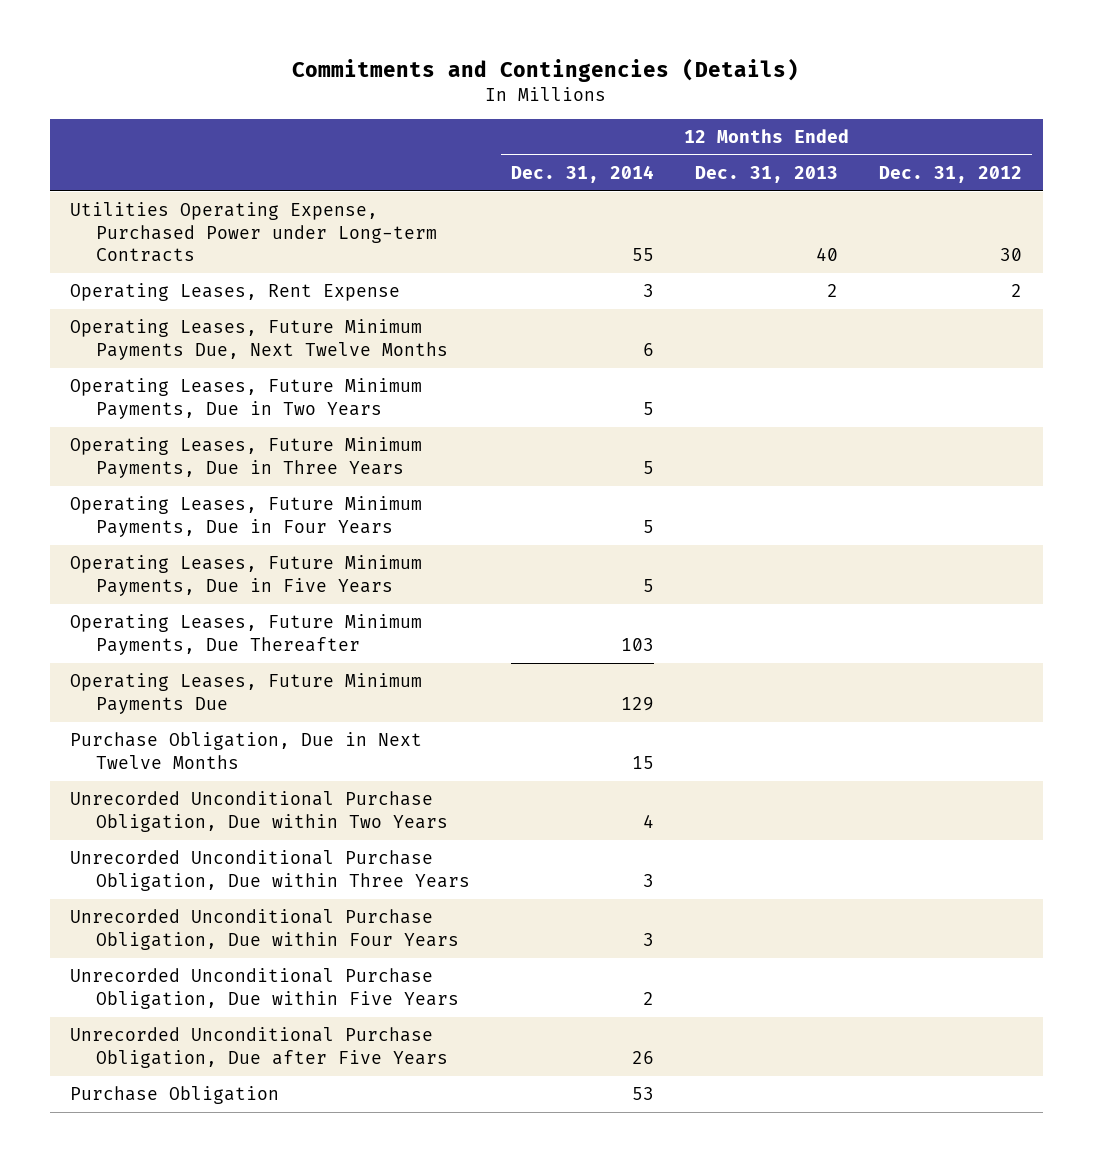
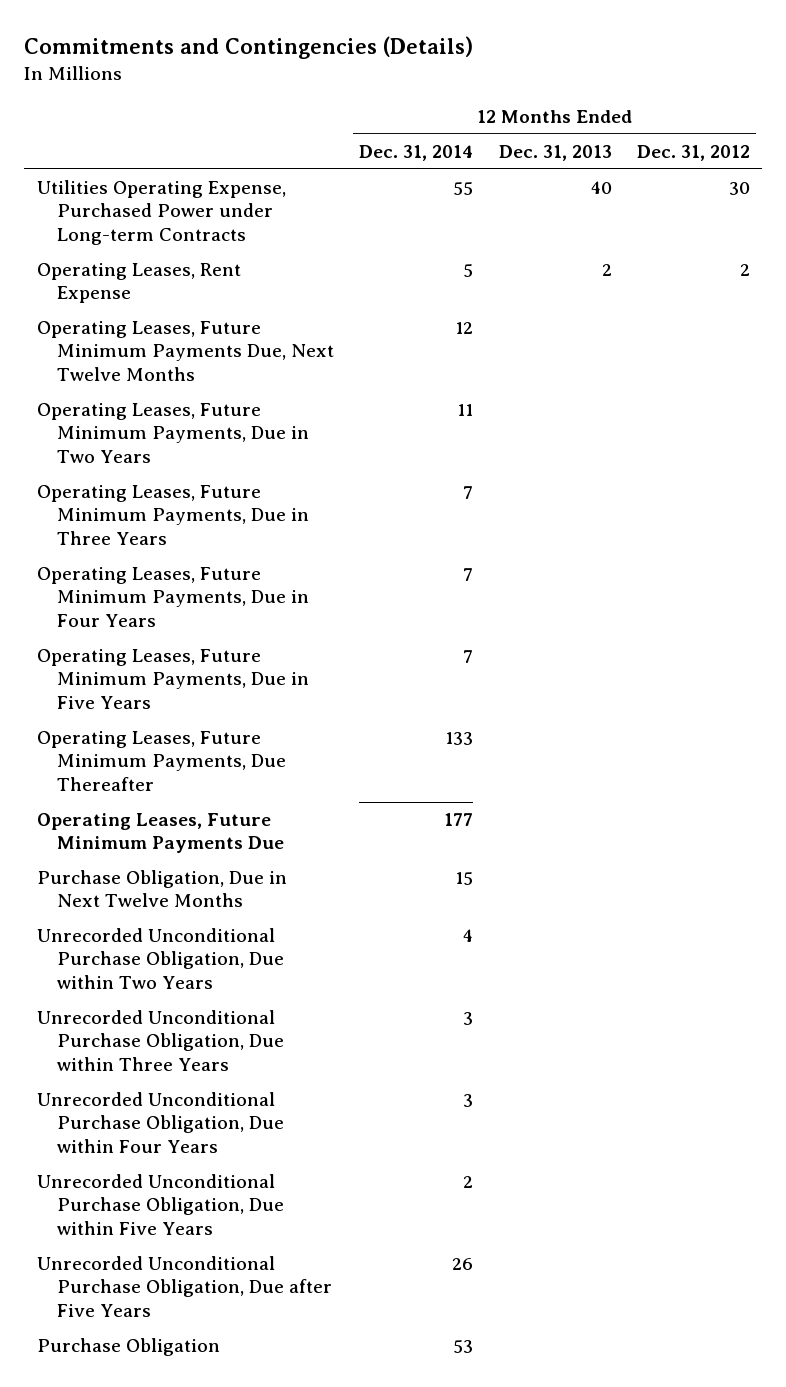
- Operating Leases, Rent Expense | 3 | 2 | 2
- Operating Leases, Future Minimum Payments Due, Next Twelve Months | 6 | |
- Operating Leases, Future Minimum Payments, Due in Two Years | 5 | |
- Operating Leases, Future Minimum Payments, Due in Three Years | 5 | |
- Operating Leases, Future Minimum Payments, Due in Four Years | 5 | |
- Operating Leases, Future Minimum Payments, Due in Five Years | 5 | |
- Operating Leases, Future Minimum Payments, Due Thereafter | 103 | |
- Operating Leases, Future Minimum Payments Due | 129 | |
+ Operating Leases, Rent Expense | 5 | 2 | 2
+ Operating Leases, Future Minimum Payments Due, Next Twelve Months | 12 | |
+ Operating Leases, Future Minimum Payments, Due in Two Years | 11 | |
+ Operating Leases, Future Minimum Payments, Due in Three Years | 7 | |
+ Operating Leases, Future Minimum Payments, Due in Four Years | 7 | |
+ Operating Leases, Future Minimum Payments, Due in Five Years | 7 | |
+ Operating Leases, Future Minimum Payments, Due Thereafter | 133 | |
+ Operating Leases, Future Minimum Payments Due | 177 | |

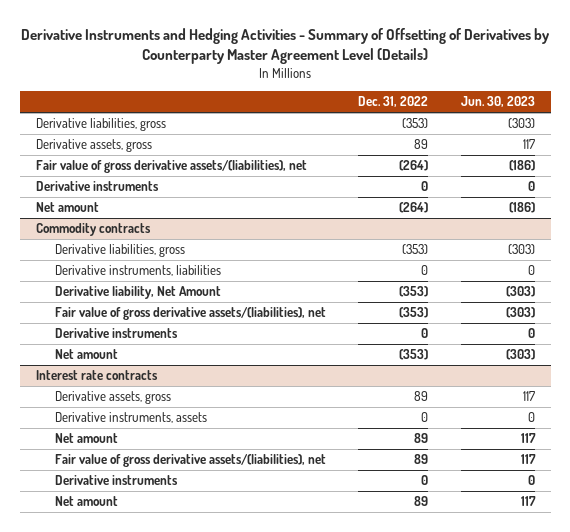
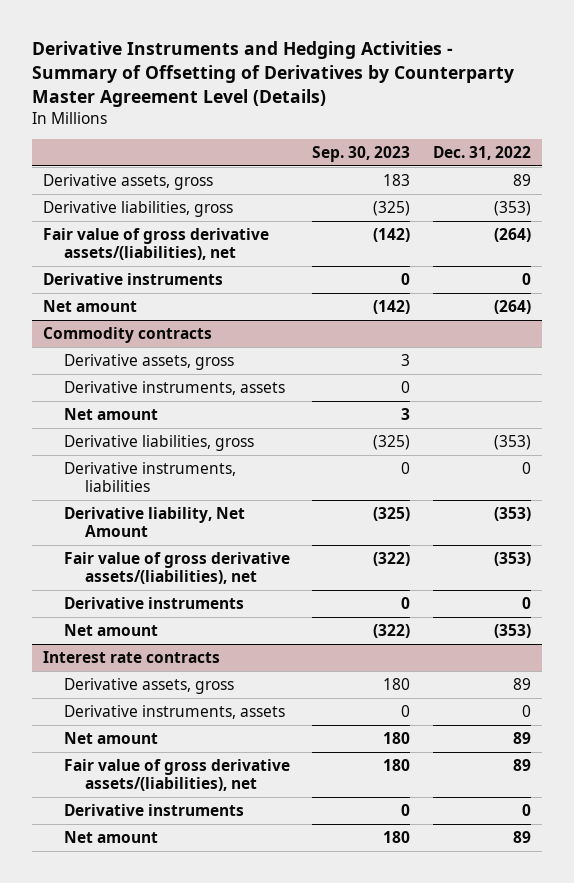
- | Dec. 31, 2022 | Jun. 30, 2023
+ | Sep. 30, 2023 | Dec. 31, 2022
moved down: Derivative liabilities, gross | (325) | (353)
@ Commodity contracts
+ Derivative assets, gross | 3 |
+ Derivative instruments, assets | 0 |
+ Net amount | 3 |

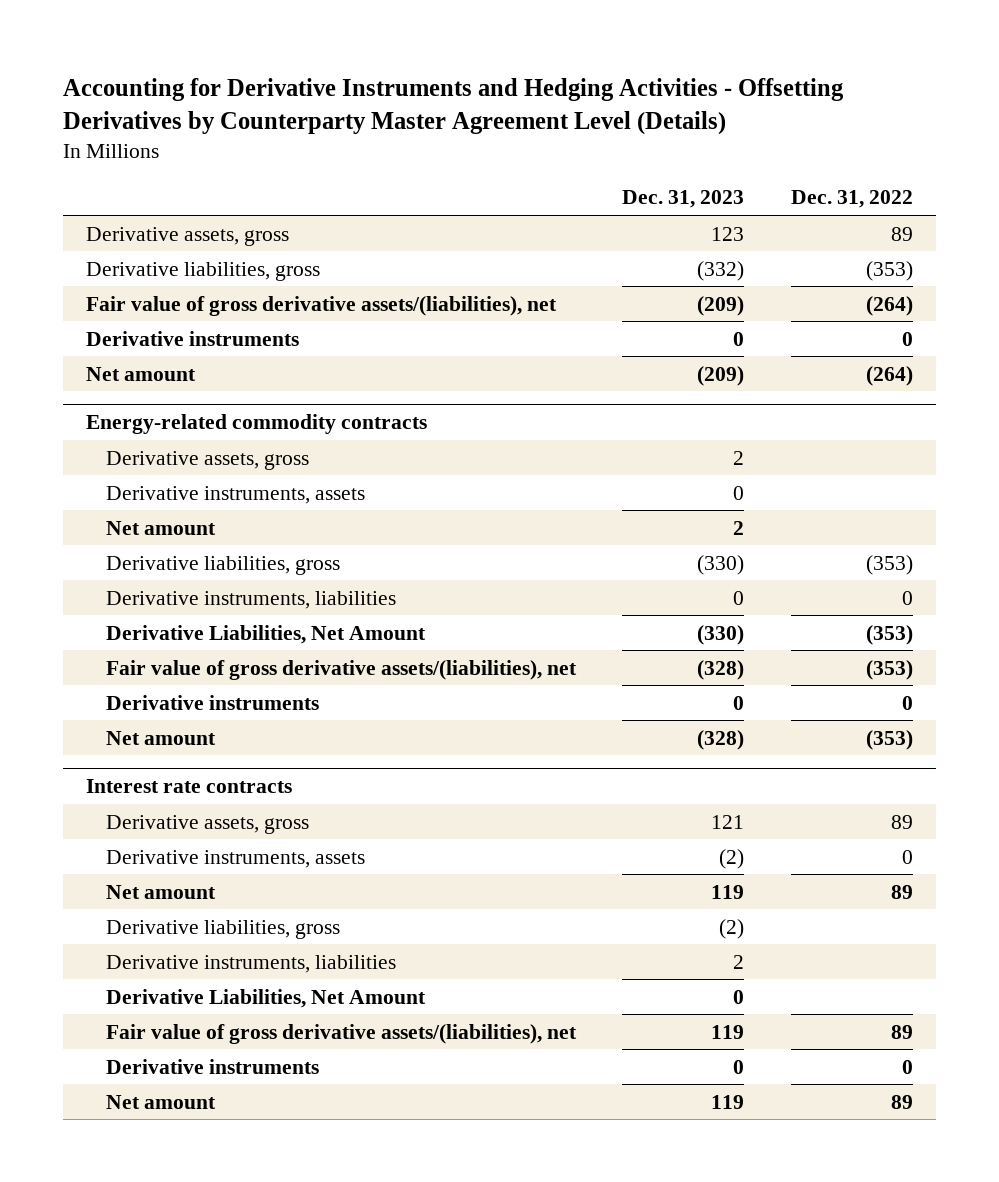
- Derivative Instruments and Hedging Activities - Summary of Offsetting of Derivatives by Counterparty Master Agreement Level (Details)
+ Accounting for Derivative Instruments and Hedging Activities - Offsetting Derivatives by Counterparty Master Agreement Level (Details)
- | Sep. 30, 2023 | Dec. 31, 2022
+ | Dec. 31, 2023 | Dec. 31, 2022
- Commodity contracts
+ Energy-related commodity contracts
- Derivative liability, Net Amount | (325) | (353)
+ Derivative Liabilities, Net Amount | (330) | (353)
@ Interest rate contracts
+ Derivative liabilities, gross | (2) |
+ Derivative instruments, liabilities | 2 |
+ Derivative Liabilities, Net Amount | 0 |

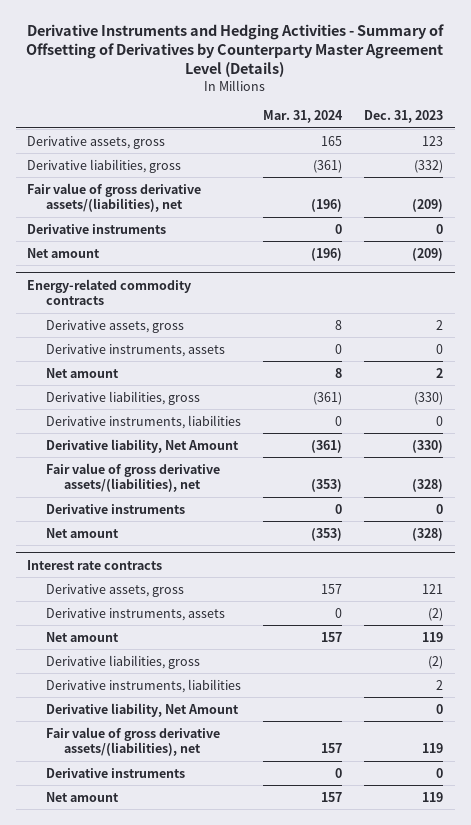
- Accounting for Derivative Instruments and Hedging Activities - Offsetting Derivatives by Counterparty Master Agreement Level (Details)
+ Derivative Instruments and Hedging Activities - Summary of Offsetting of Derivatives by Counterparty Master Agreement Level (Details)
- | Dec. 31, 2023 | Dec. 31, 2022
+ | Mar. 31, 2024 | Dec. 31, 2023
@ Energy-related commodity contracts
- Derivative Liabilities, Net Amount | (330) | (353)
+ Derivative liability, Net Amount | (361) | (330)
@ Interest rate contracts
- Derivative Liabilities, Net Amount | 0 |
+ Derivative liability, Net Amount | | 0

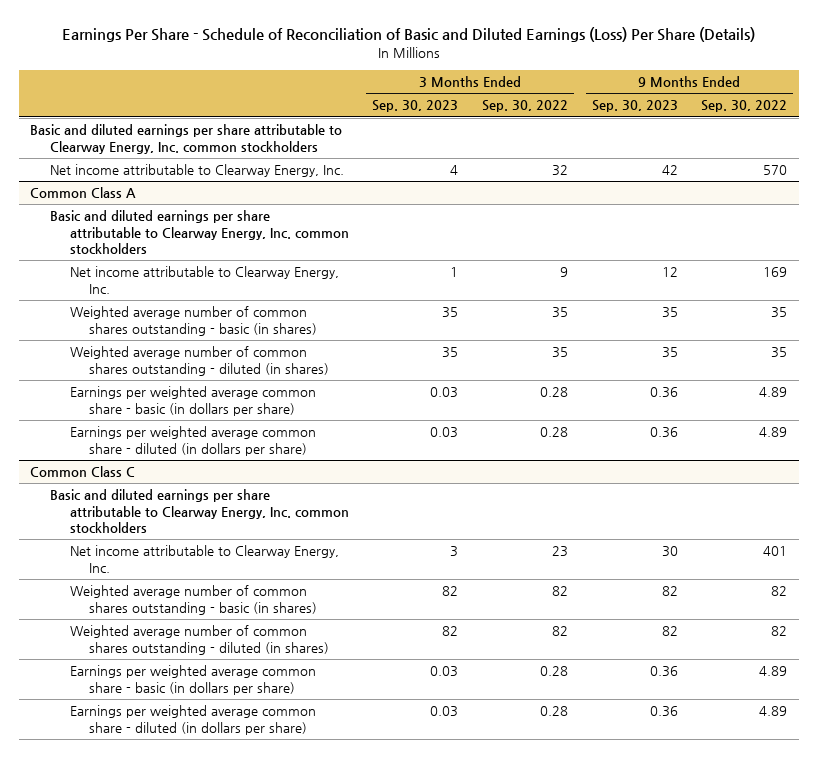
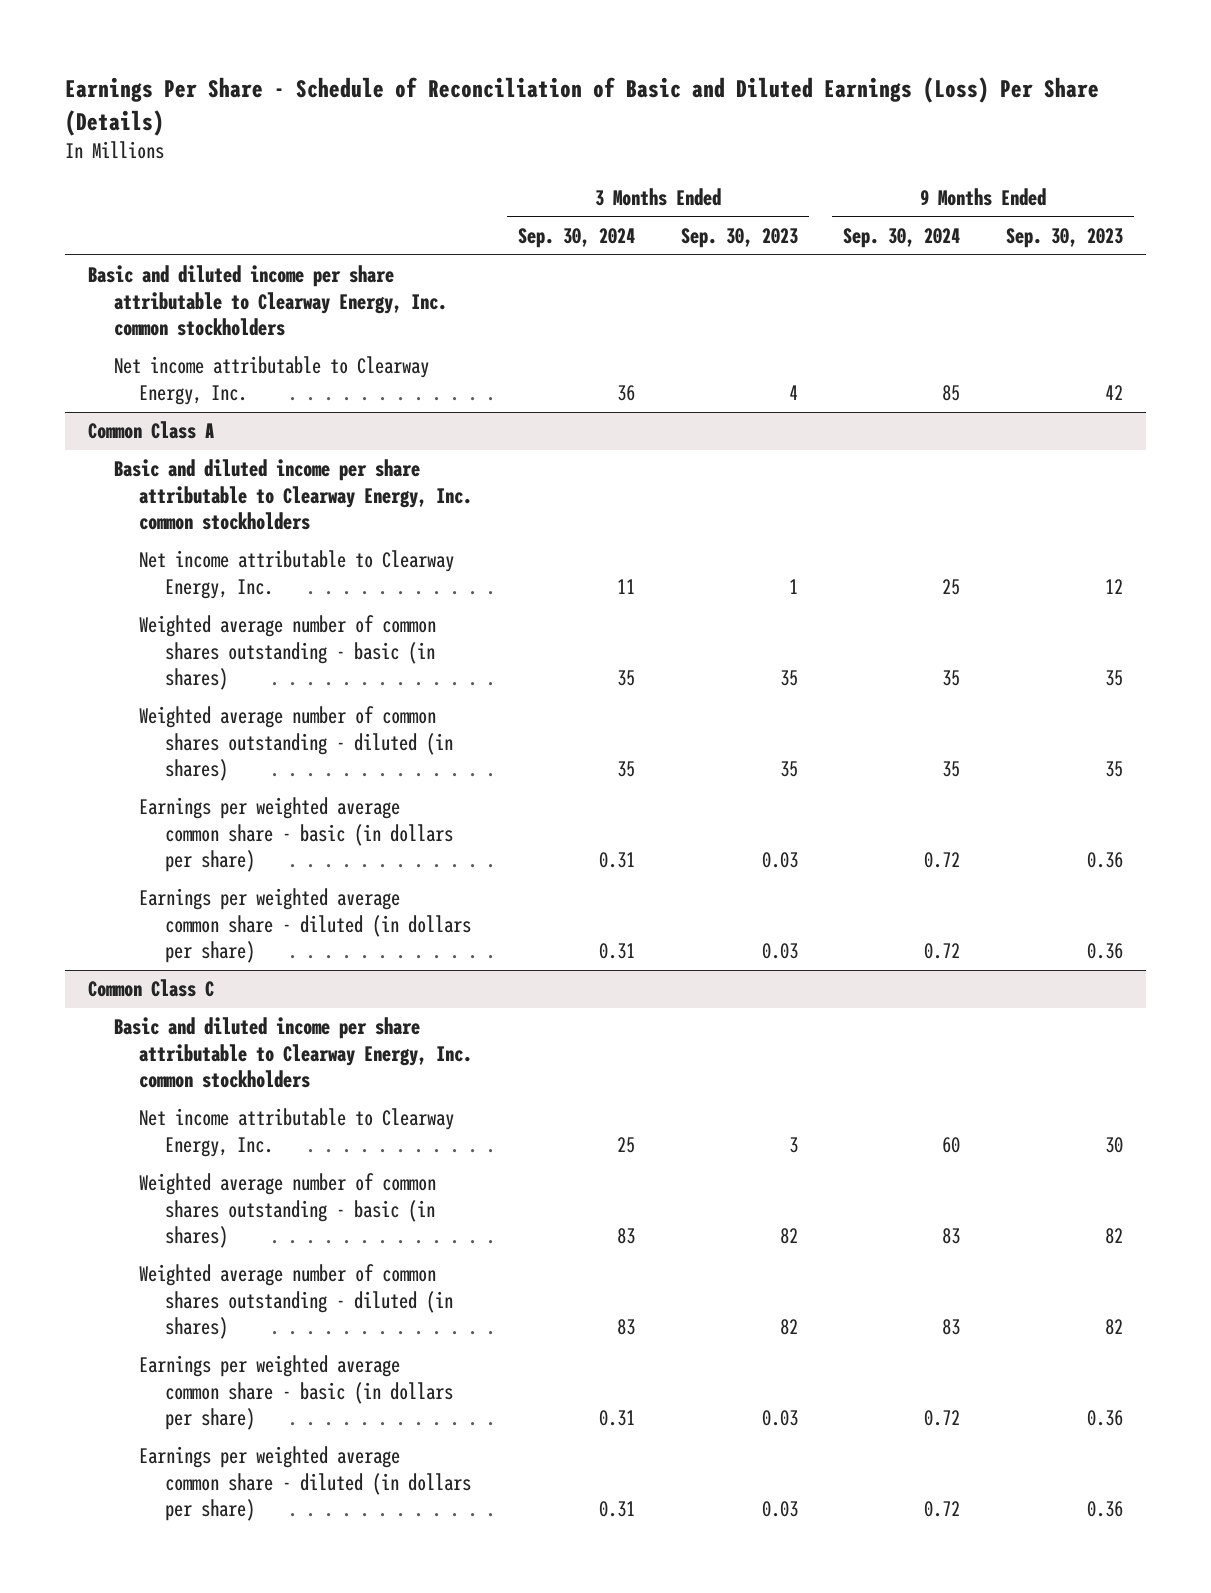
- | 3 Months Ended Sep. 30, 2023 | 3 Months Ended Sep. 30, 2022 | 9 Months Ended Sep. 30, 2023 | 9 Months Ended Sep. 30, 2022
+ | 3 Months Ended Sep. 30, 2024 | 3 Months Ended Sep. 30, 2023 | 9 Months Ended Sep. 30, 2024 | 9 Months Ended Sep. 30, 2023
- Basic and diluted earnings per share attributable to Clearway Energy, Inc. common stockholders
+ Basic and diluted income per share attributable to Clearway Energy, Inc. common stockholders
@ Common Class A
- Basic and diluted earnings per share attributable to Clearway Energy, Inc. common stockholders
+ Basic and diluted income per share attributable to Clearway Energy, Inc. common stockholders
@ Common Class C
- Basic and diluted earnings per share attributable to Clearway Energy, Inc. common stockholders
+ Basic and diluted income per share attributable to Clearway Energy, Inc. common stockholders

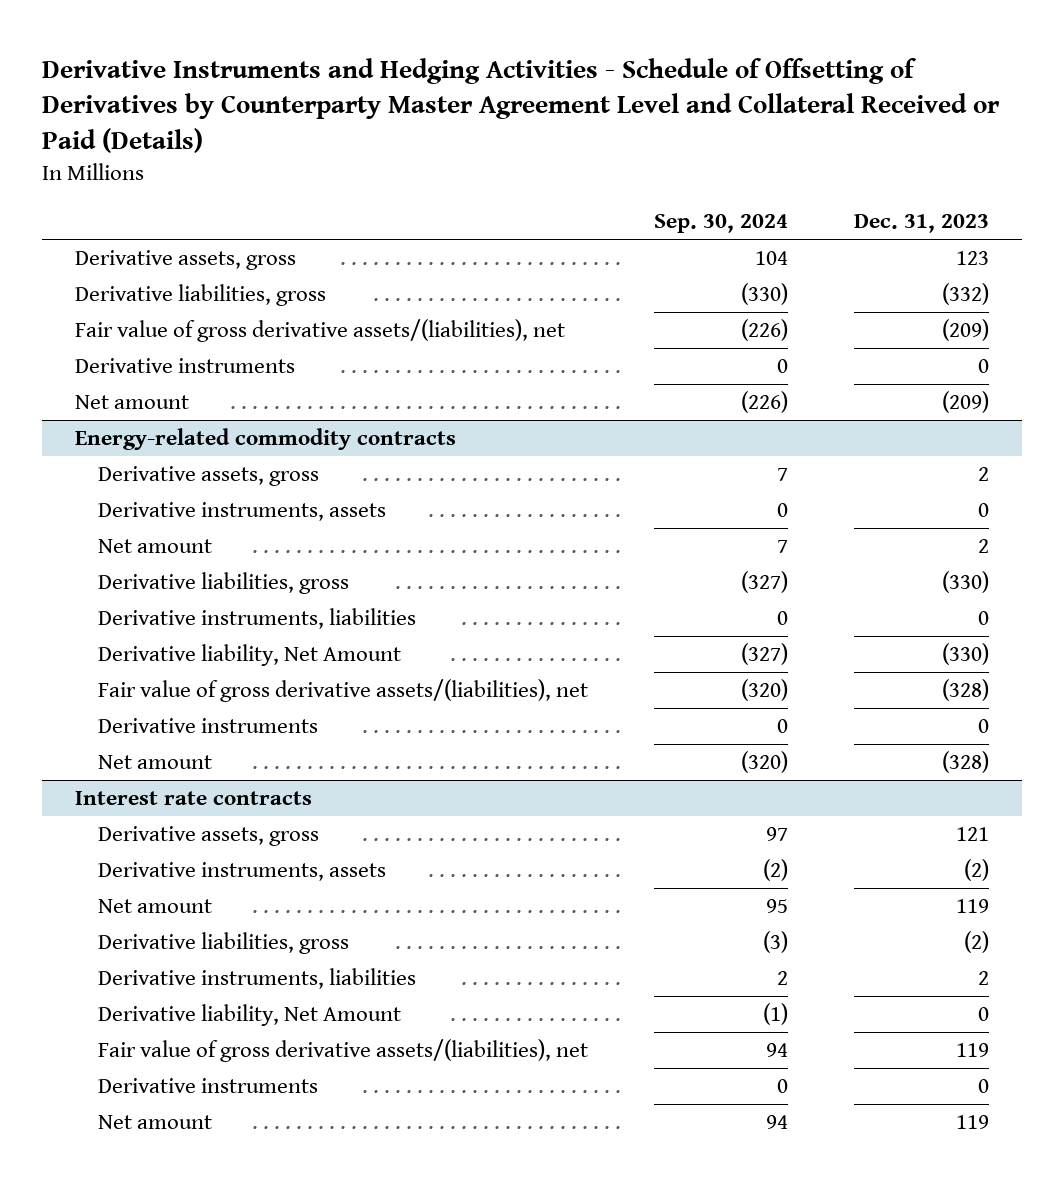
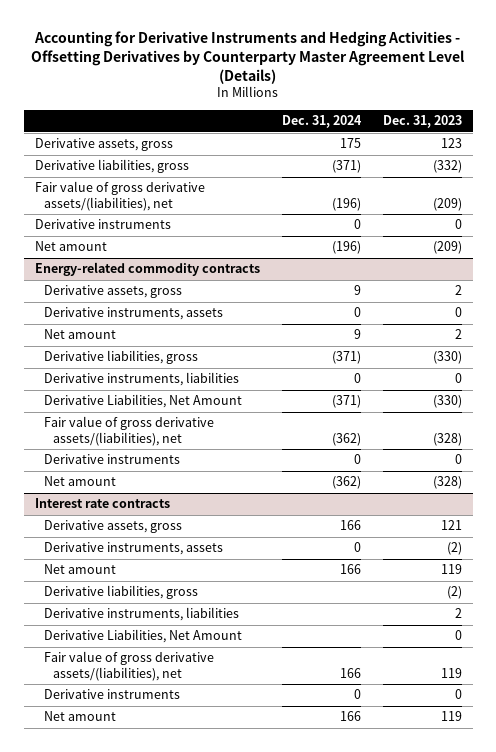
- Derivative Instruments and Hedging Activities - Schedule of Offsetting of Derivatives by Counterparty Master Agreement Level and Collateral Received or Paid (Details)
+ Accounting for Derivative Instruments and Hedging Activities - Offsetting Derivatives by Counterparty Master Agreement Level (Details)
- | Sep. 30, 2024 | Dec. 31, 2023
+ | Dec. 31, 2024 | Dec. 31, 2023
@ Energy-related commodity contracts
- Derivative liability, Net Amount | (327) | (330)
+ Derivative Liabilities, Net Amount | (371) | (330)
@ Interest rate contracts
- Derivative liability, Net Amount | (1) | 0
+ Derivative Liabilities, Net Amount | | 0

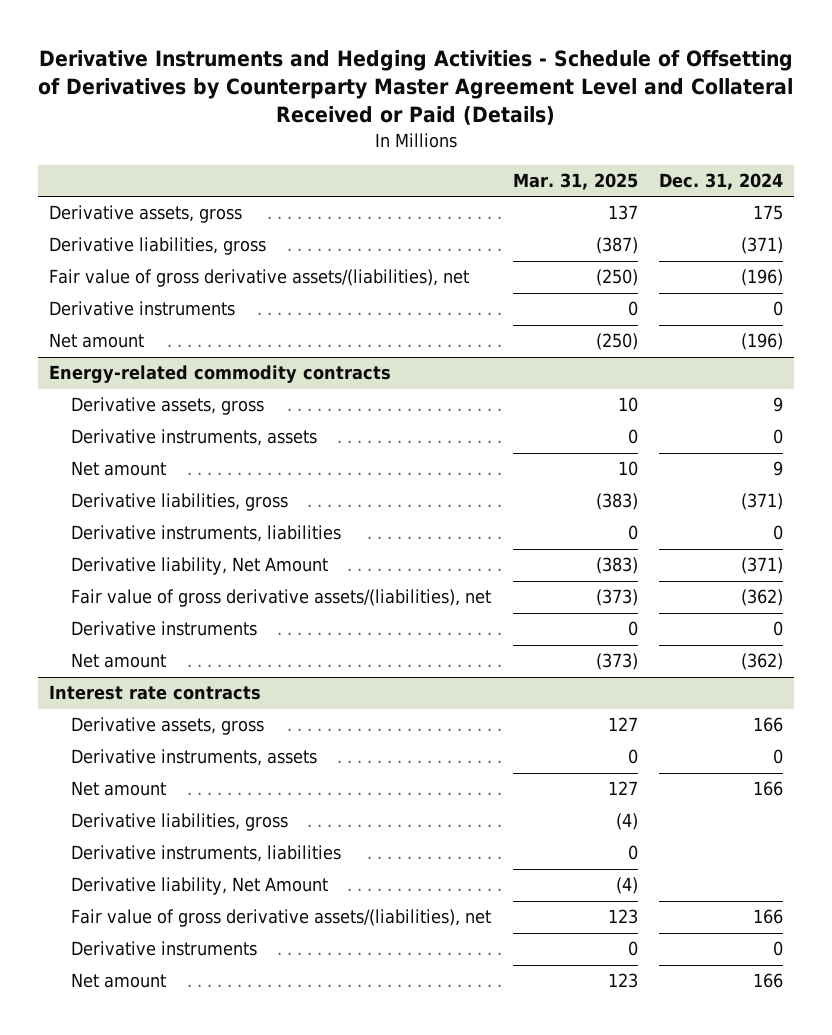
- Accounting for Derivative Instruments and Hedging Activities - Offsetting Derivatives by Counterparty Master Agreement Level (Details)
+ Derivative Instruments and Hedging Activities - Schedule of Offsetting of Derivatives by Counterparty Master Agreement Level and Collateral Received or Paid (Details)
- | Dec. 31, 2024 | Dec. 31, 2023
+ | Mar. 31, 2025 | Dec. 31, 2024
@ Energy-related commodity contracts
- Derivative Liabilities, Net Amount | (371) | (330)
+ Derivative liability, Net Amount | (383) | (371)
@ Interest rate contracts
- Derivative Liabilities, Net Amount | | 0
+ Derivative liability, Net Amount | (4) |

